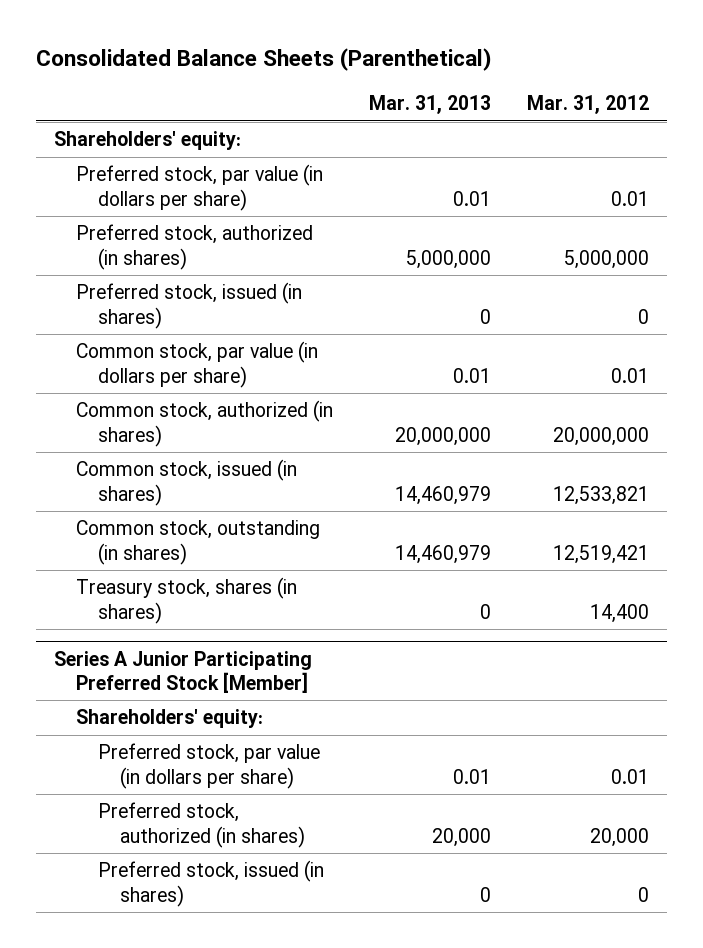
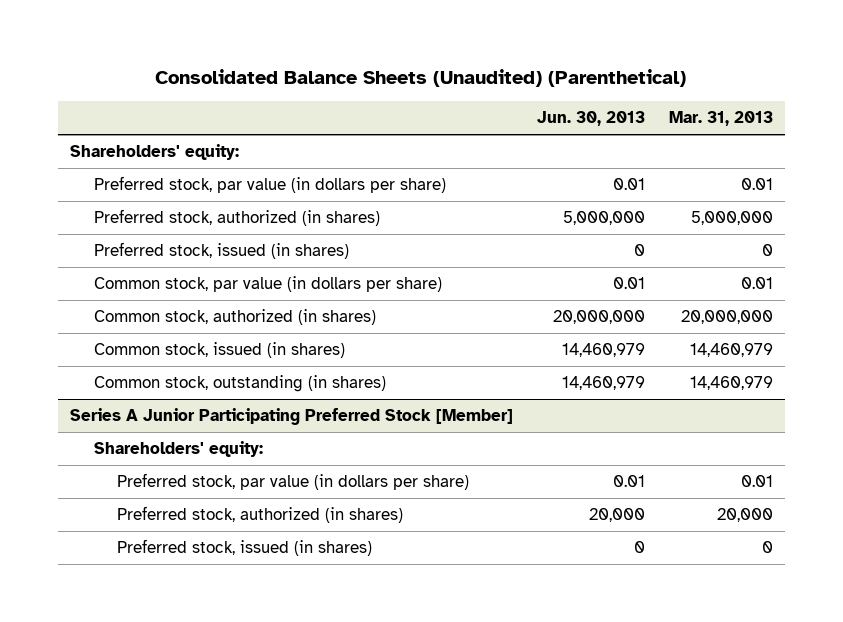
- Consolidated Balance Sheets (Parenthetical)
+ Consolidated Balance Sheets (Unaudited) (Parenthetical)
- | Mar. 31, 2013 | Mar. 31, 2012
+ | Jun. 30, 2013 | Mar. 31, 2013
- Treasury stock, shares (in shares) | 0 | 14,400

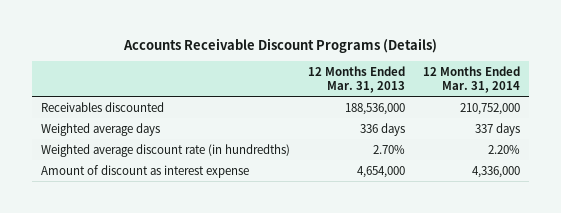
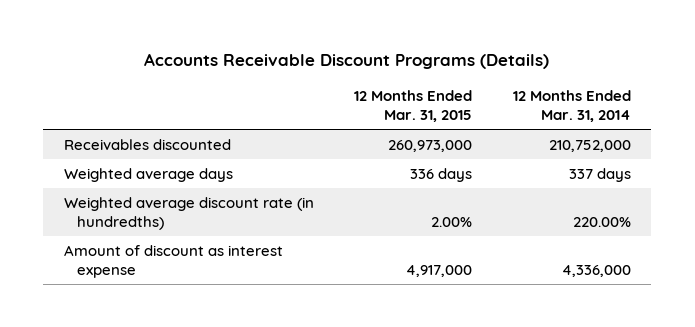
- | 12 Months Ended Mar. 31, 2013 | 12 Months Ended Mar. 31, 2014
+ | 12 Months Ended Mar. 31, 2015 | 12 Months Ended Mar. 31, 2014
- Weighted average discount rate (in hundredths) | 2.70% | 2.20%
+ Weighted average discount rate (in hundredths) | 2.00% | 220.00%

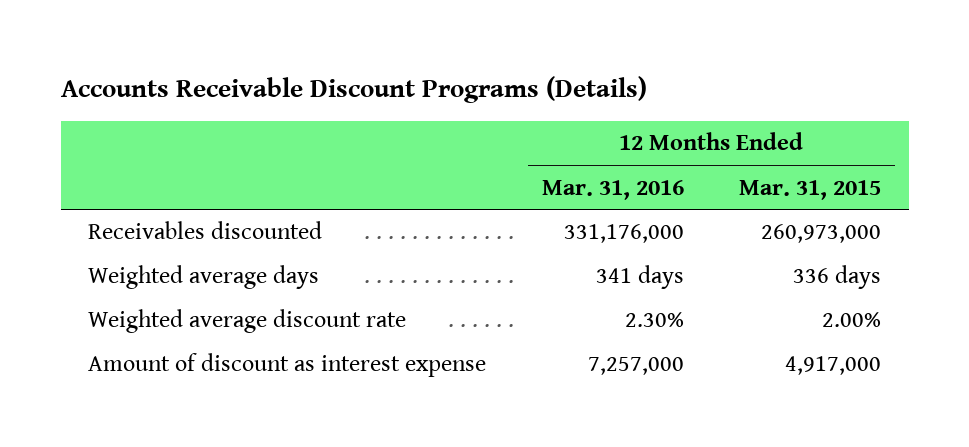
- | 12 Months Ended Mar. 31, 2015 | 12 Months Ended Mar. 31, 2014
+ | 12 Months Ended Mar. 31, 2016 | 12 Months Ended Mar. 31, 2015
- Weighted average discount rate (in hundredths) | 2.00% | 220.00%
+ Weighted average discount rate | 2.30% | 2.00%

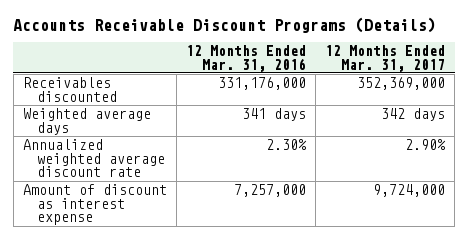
- | 12 Months Ended Mar. 31, 2016 | 12 Months Ended Mar. 31, 2015
+ | 12 Months Ended Mar. 31, 2016 | 12 Months Ended Mar. 31, 2017
- Weighted average discount rate | 2.30% | 2.00%
+ Annualized weighted average discount rate | 2.30% | 2.90%

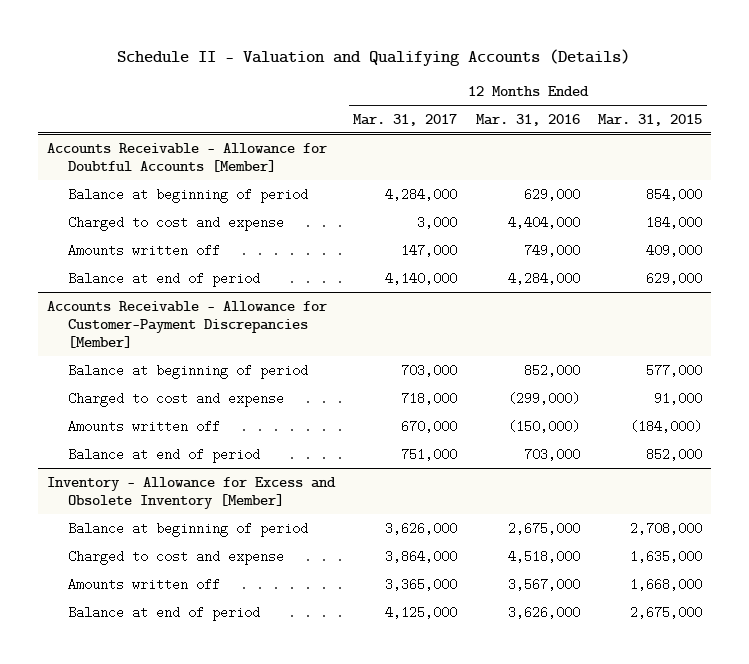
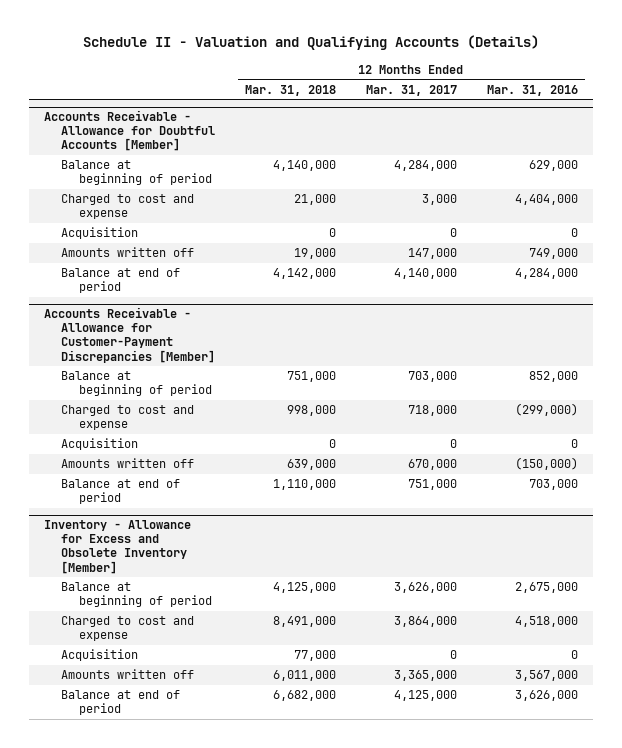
- | 12 Months Ended Mar. 31, 2017 | 12 Months Ended Mar. 31, 2016 | 12 Months Ended Mar. 31, 2015
+ | 12 Months Ended Mar. 31, 2018 | 12 Months Ended Mar. 31, 2017 | 12 Months Ended Mar. 31, 2016
@ Accounts Receivable - Allowance for Doubtful Accounts [Member]
+ Acquisition | 0 | 0 | 0
@ Accounts Receivable - Allowance for Customer-Payment Discrepancies [Member]
+ Acquisition | 0 | 0 | 0
@ Inventory - Allowance for Excess and Obsolete Inventory [Member]
+ Acquisition | 77,000 | 0 | 0

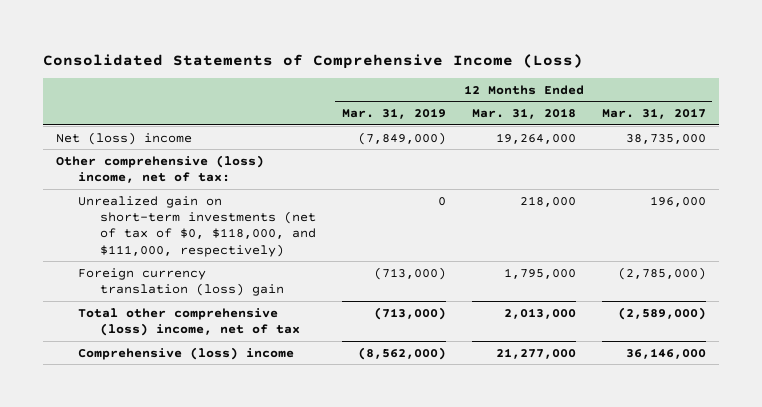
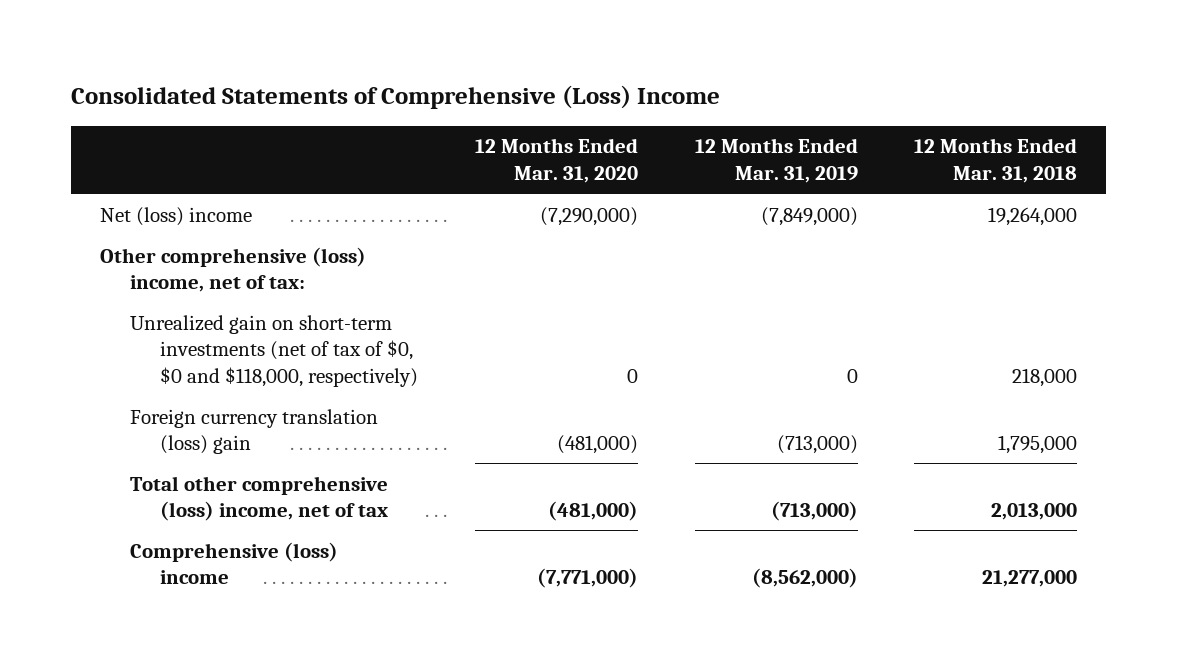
- Consolidated Statements of Comprehensive Income (Loss)
+ Consolidated Statements of Comprehensive (Loss) Income
- | 12 Months Ended Mar. 31, 2019 | 12 Months Ended Mar. 31, 2018 | 12 Months Ended Mar. 31, 2017
+ | 12 Months Ended Mar. 31, 2020 | 12 Months Ended Mar. 31, 2019 | 12 Months Ended Mar. 31, 2018
- Unrealized gain on short-term investments (net of tax of $0, $118,000, and $111,000, respectively) | 0 | 218,000 | 196,000
+ Unrealized gain on short-term investments (net of tax of $0, $0 and $118,000, respectively) | 0 | 0 | 218,000

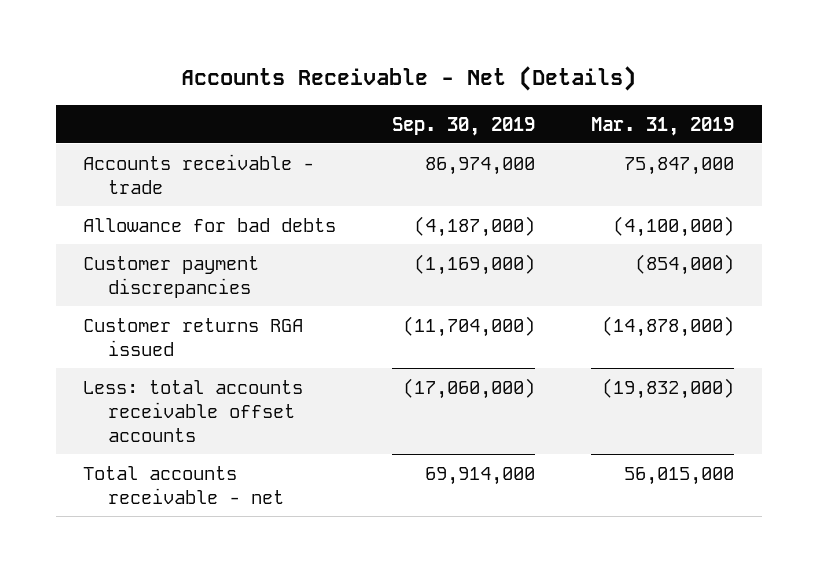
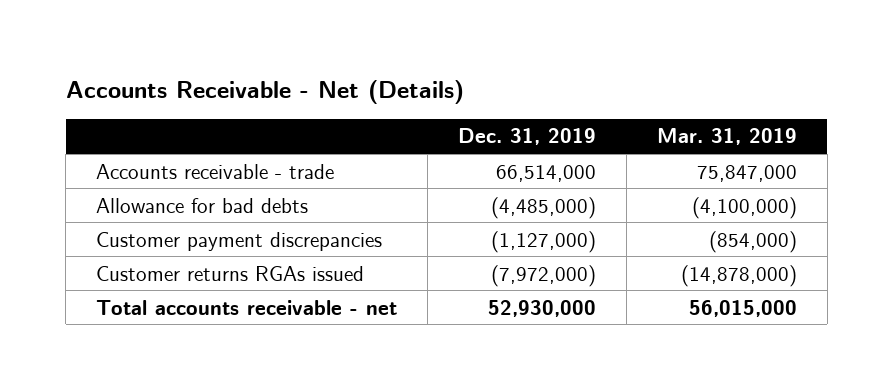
- | Sep. 30, 2019 | Mar. 31, 2019
+ | Dec. 31, 2019 | Mar. 31, 2019
- Customer returns RGA issued | (11,704,000) | (14,878,000)
- Less: total accounts receivable offset accounts | (17,060,000) | (19,832,000)
+ Customer returns RGAs issued | (7,972,000) | (14,878,000)

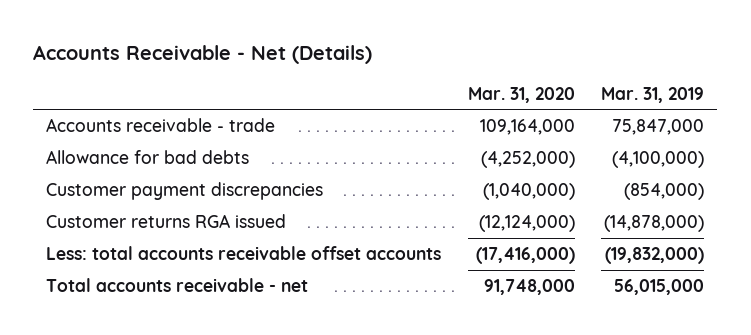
- | Dec. 31, 2019 | Mar. 31, 2019
+ | Mar. 31, 2020 | Mar. 31, 2019
- Customer returns RGAs issued | (7,972,000) | (14,878,000)
+ Customer returns RGA issued | (12,124,000) | (14,878,000)
+ Less: total accounts receivable offset accounts | (17,416,000) | (19,832,000)

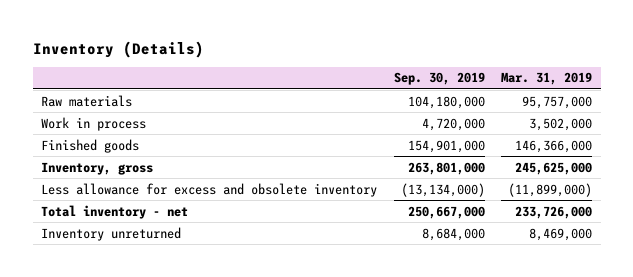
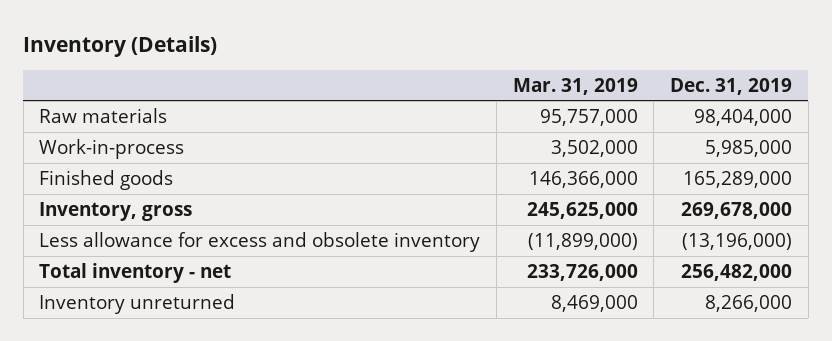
- | Sep. 30, 2019 | Mar. 31, 2019
+ | Mar. 31, 2019 | Dec. 31, 2019
- Work in process | 4,720,000 | 3,502,000
+ Work-in-process | 3,502,000 | 5,985,000

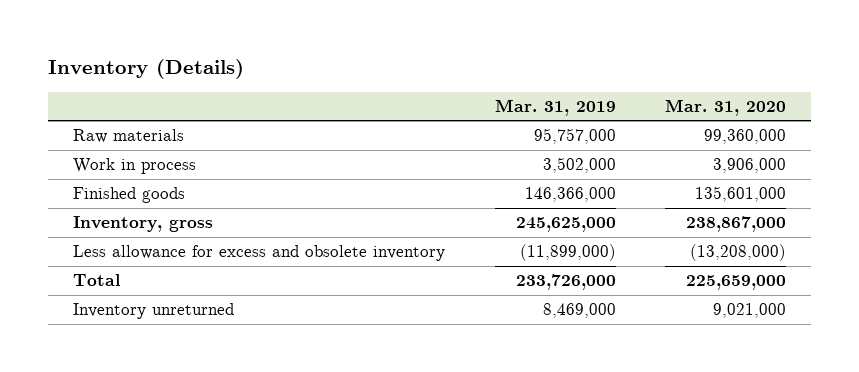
- | Mar. 31, 2019 | Dec. 31, 2019
+ | Mar. 31, 2019 | Mar. 31, 2020
- Work-in-process | 3,502,000 | 5,985,000
+ Work in process | 3,502,000 | 3,906,000
- Total inventory - net | 233,726,000 | 256,482,000
+ Total | 233,726,000 | 225,659,000

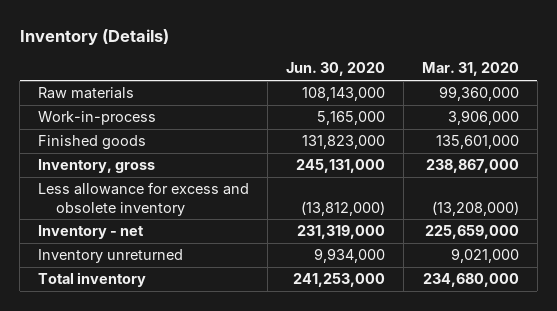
- | Mar. 31, 2019 | Mar. 31, 2020
+ | Jun. 30, 2020 | Mar. 31, 2020
- Work in process | 3,502,000 | 3,906,000
+ Work-in-process | 5,165,000 | 3,906,000
- Total | 233,726,000 | 225,659,000
+ Inventory - net | 231,319,000 | 225,659,000
+ Total inventory | 241,253,000 | 234,680,000

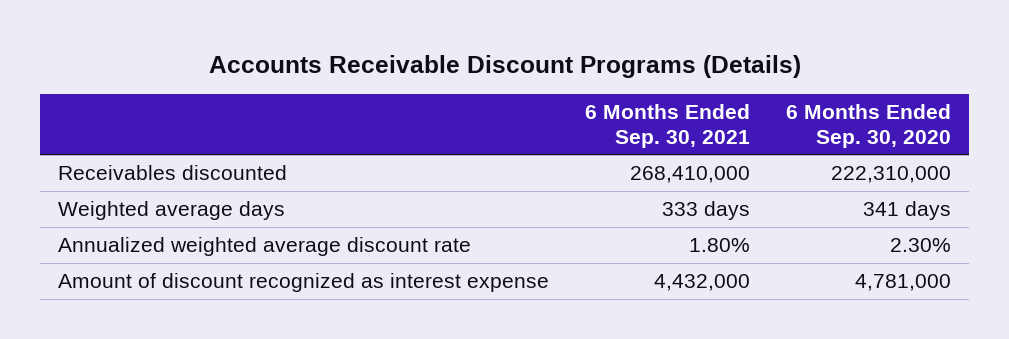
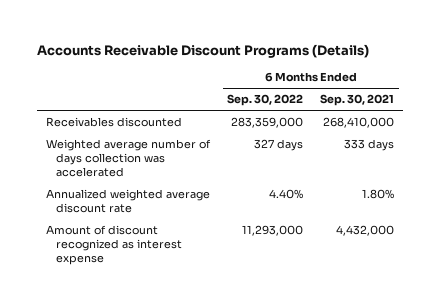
- | 6 Months Ended Sep. 30, 2021 | 6 Months Ended Sep. 30, 2020
+ | 6 Months Ended Sep. 30, 2022 | 6 Months Ended Sep. 30, 2021
- Weighted average days | 333 days | 341 days
+ Weighted average number of days collection was accelerated | 327 days | 333 days

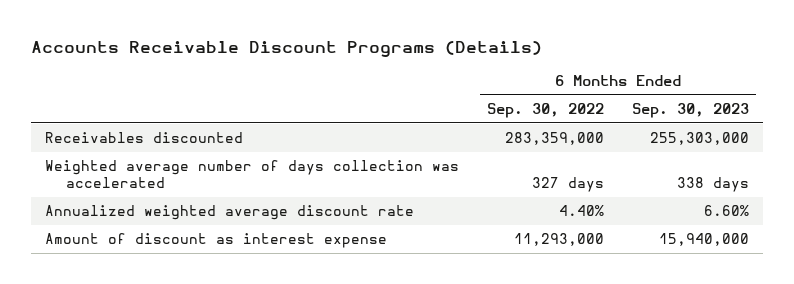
- | 6 Months Ended Sep. 30, 2022 | 6 Months Ended Sep. 30, 2021
+ | 6 Months Ended Sep. 30, 2022 | 6 Months Ended Sep. 30, 2023
- Amount of discount recognized as interest expense | 11,293,000 | 4,432,000
+ Amount of discount as interest expense | 11,293,000 | 15,940,000

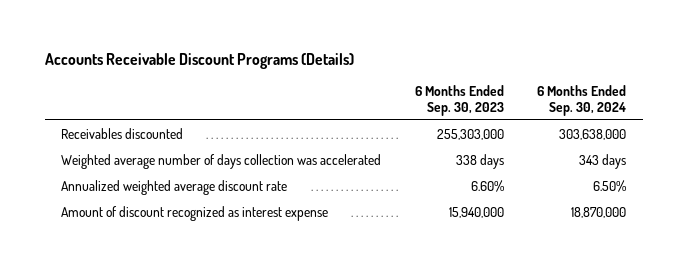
- | 6 Months Ended Sep. 30, 2022 | 6 Months Ended Sep. 30, 2023
+ | 6 Months Ended Sep. 30, 2023 | 6 Months Ended Sep. 30, 2024
- Amount of discount as interest expense | 11,293,000 | 15,940,000
+ Amount of discount recognized as interest expense | 15,940,000 | 18,870,000

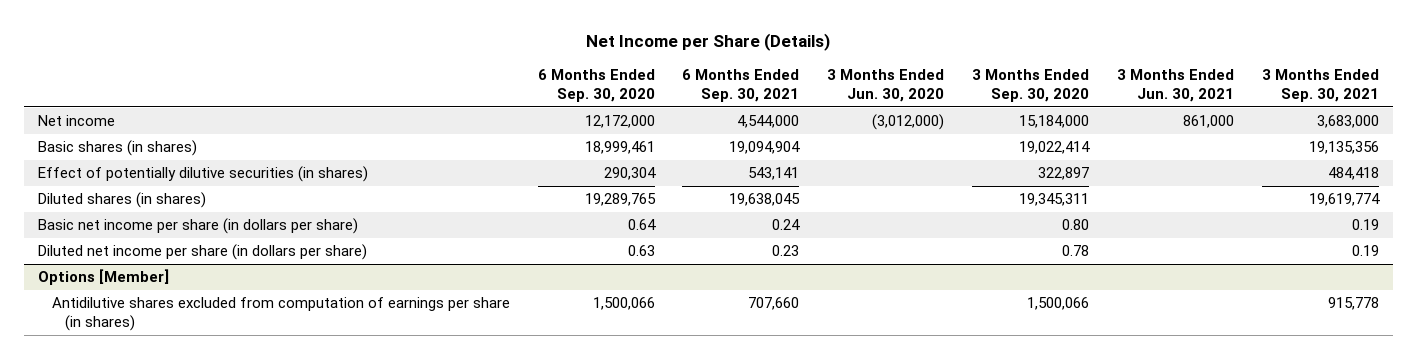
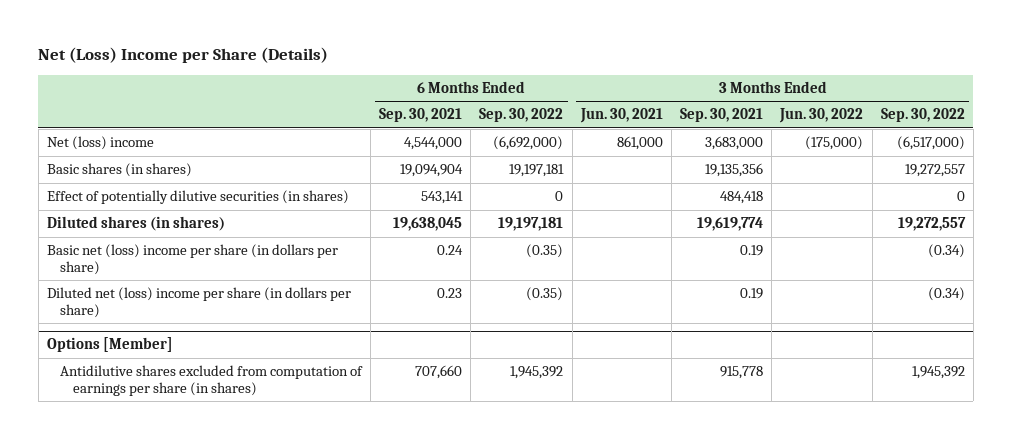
- Net Income per Share (Details)
+ Net (Loss) Income per Share (Details)
- | 6 Months Ended Sep. 30, 2020 | 6 Months Ended Sep. 30, 2021 | 3 Months Ended Jun. 30, 2020 | 3 Months Ended Sep. 30, 2020 | 3 Months Ended Jun. 30, 2021 | 3 Months Ended Sep. 30, 2021
+ | 6 Months Ended Sep. 30, 2021 | 6 Months Ended Sep. 30, 2022 | 3 Months Ended Jun. 30, 2021 | 3 Months Ended Sep. 30, 2021 | 3 Months Ended Jun. 30, 2022 | 3 Months Ended Sep. 30, 2022
- Net income | 12,172,000 | 4,544,000 | (3,012,000) | 15,184,000 | 861,000 | 3,683,000
+ Net (loss) income | 4,544,000 | (6,692,000) | 861,000 | 3,683,000 | (175,000) | (6,517,000)
- Basic net income per share (in dollars per share) | 0.64 | 0.24 | | 0.80 | | 0.19
- Diluted net income per share (in dollars per share) | 0.63 | 0.23 | | 0.78 | | 0.19
+ Basic net (loss) income per share (in dollars per share) | 0.24 | (0.35) | | 0.19 | | (0.34)
+ Diluted net (loss) income per share (in dollars per share) | 0.23 | (0.35) | | 0.19 | | (0.34)

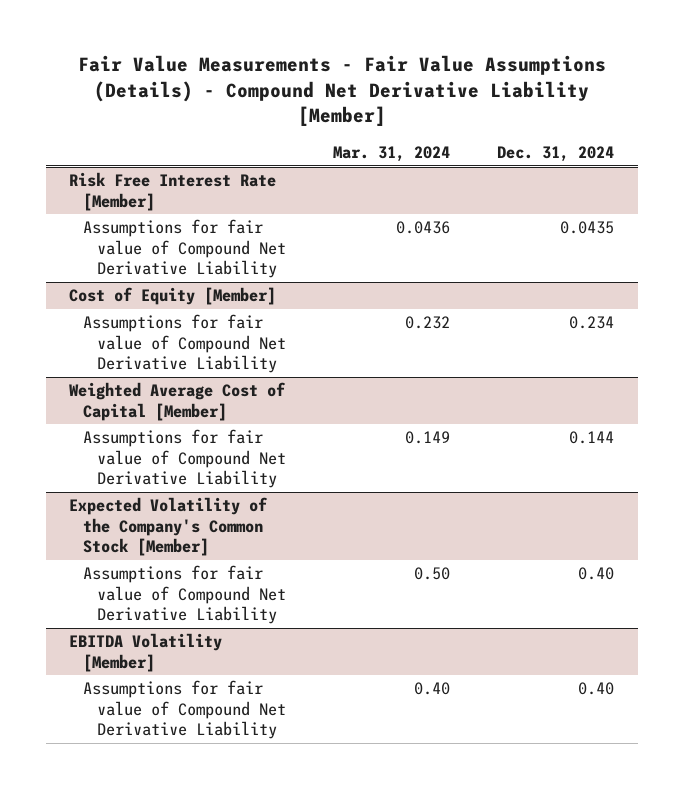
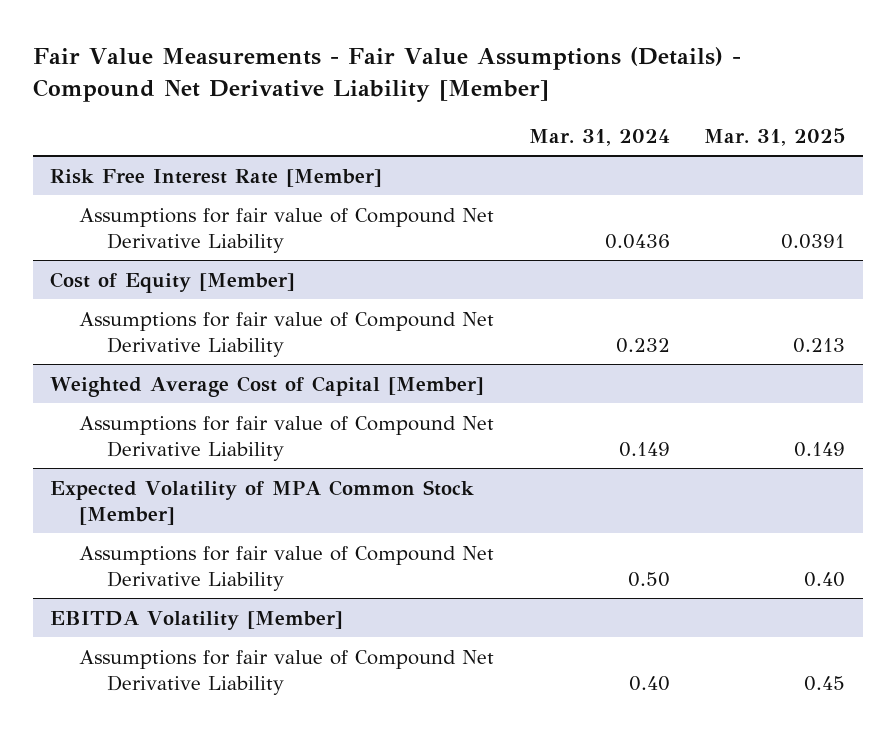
- | Mar. 31, 2024 | Dec. 31, 2024
+ | Mar. 31, 2024 | Mar. 31, 2025
- Expected Volatility of the Company's Common Stock [Member]
+ Expected Volatility of MPA Common Stock [Member]

